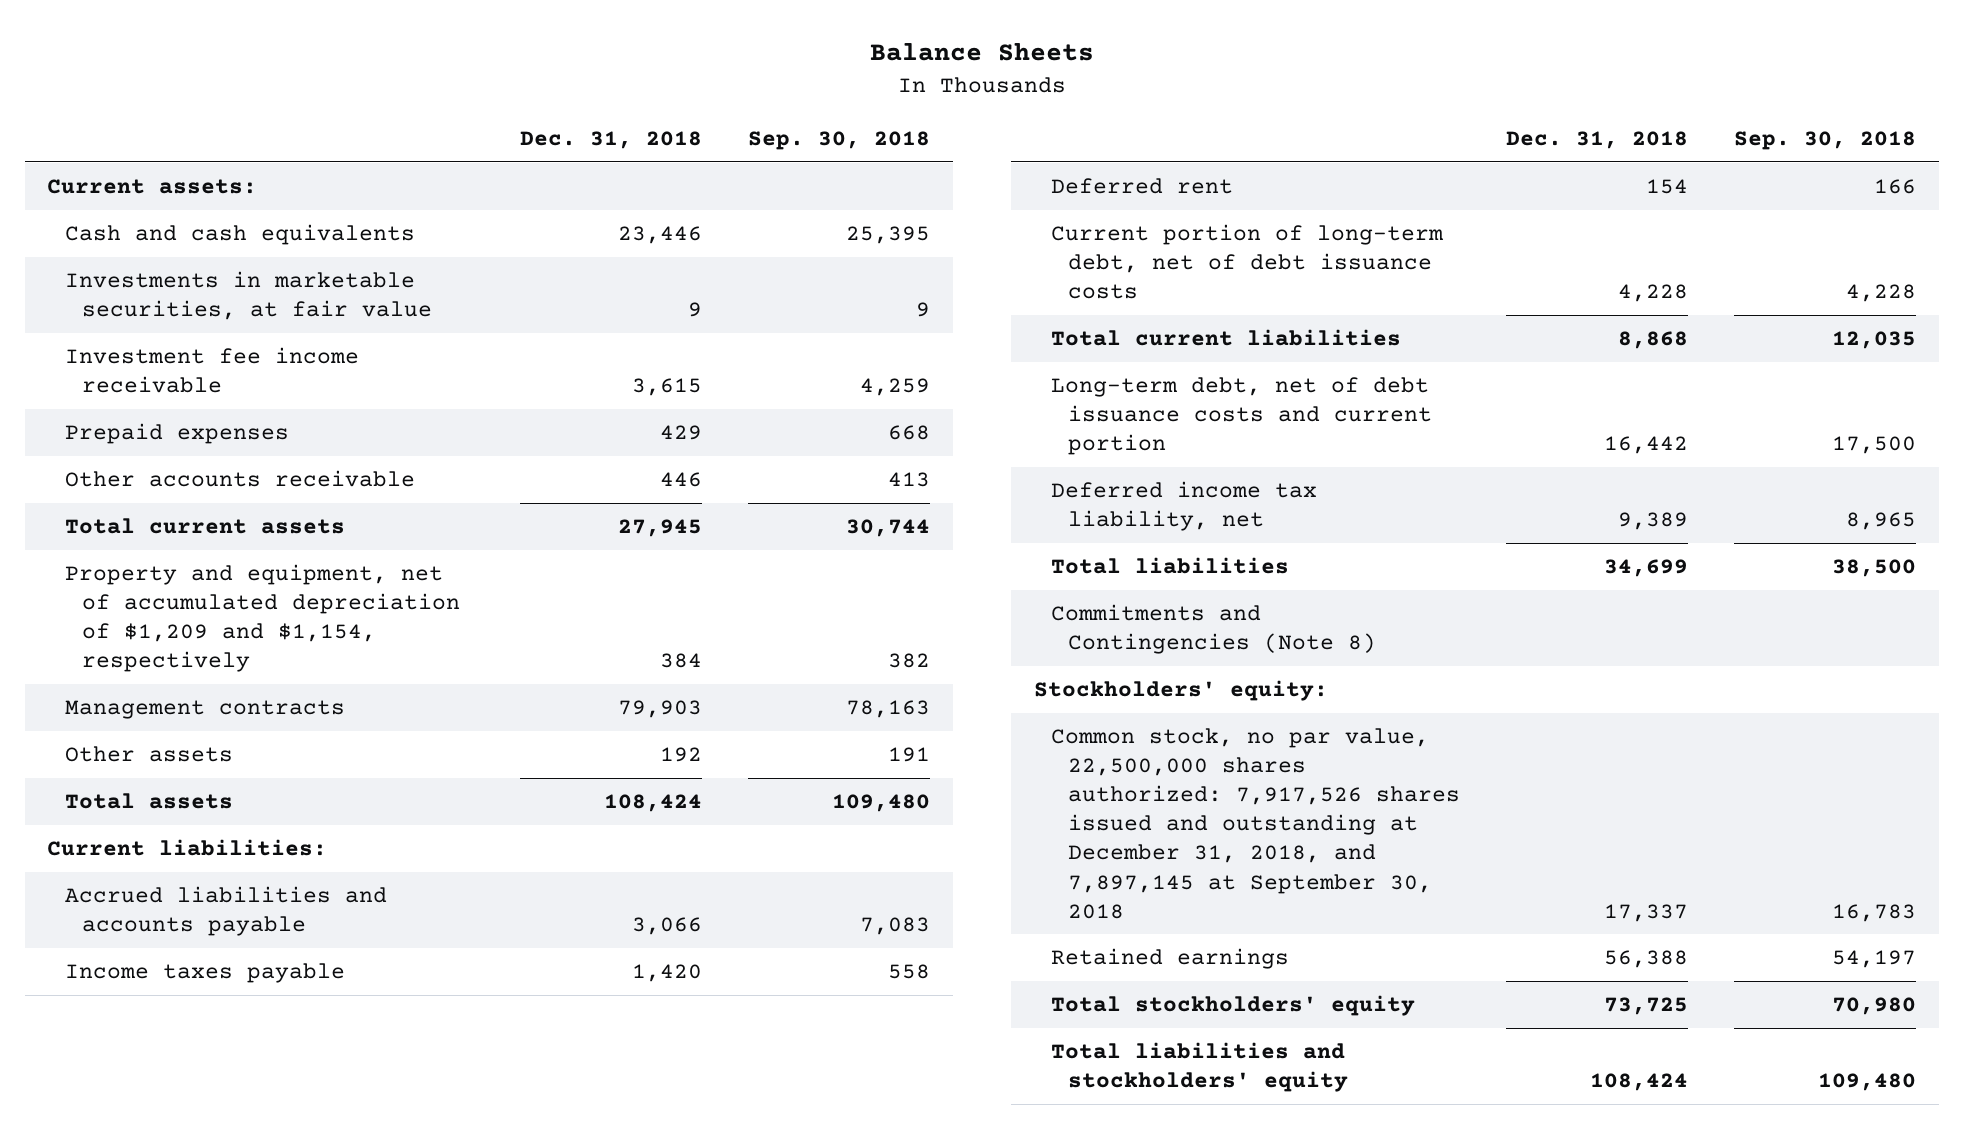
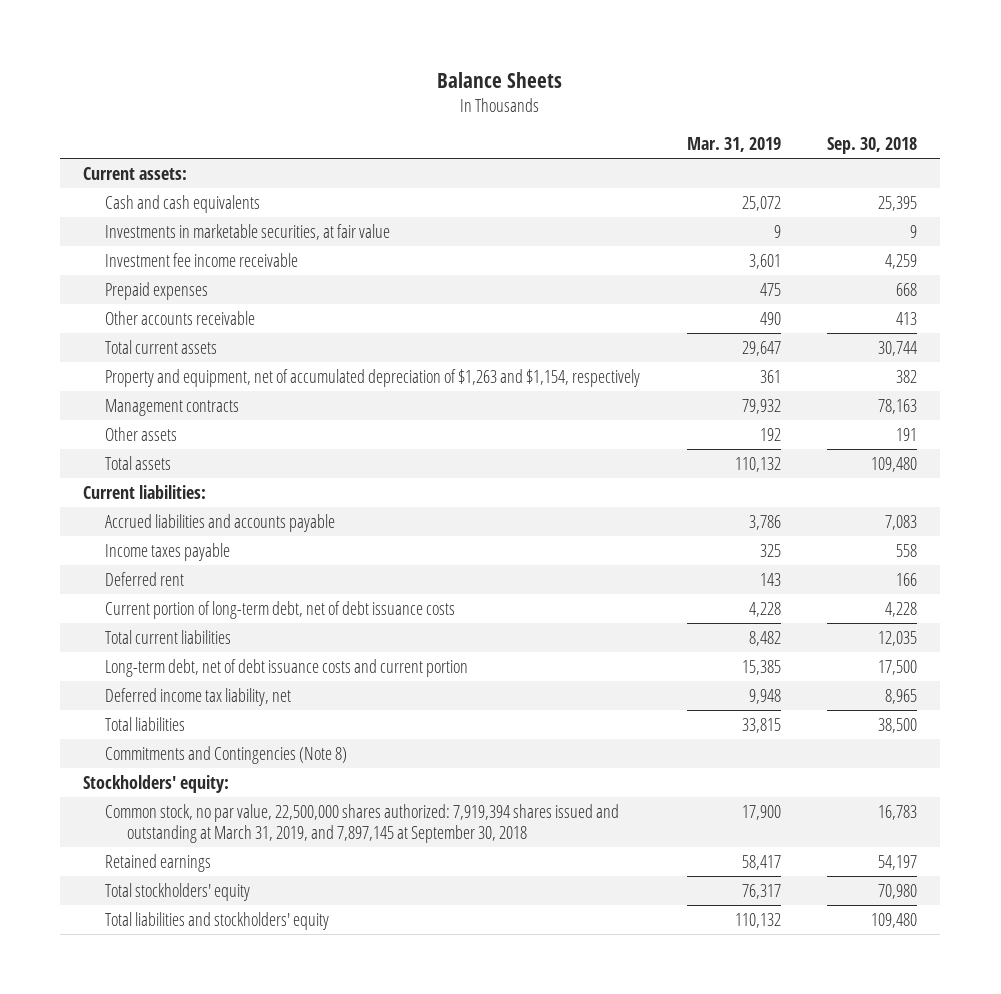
- | Dec. 31, 2018 | Sep. 30, 2018
+ | Mar. 31, 2019 | Sep. 30, 2018
- Property and equipment, net of accumulated depreciation of $1,209 and $1,154, respectively | 384 | 382
+ Property and equipment, net of accumulated depreciation of $1,263 and $1,154, respectively | 361 | 382
- Common stock, no par value, 22,500,000 shares authorized: 7,917,526 shares issued and outstanding at December 31, 2018, and 7,897,145 at September 30, 2018 | 17,337 | 16,783
+ Common stock, no par value, 22,500,000 shares authorized: 7,919,394 shares issued and outstanding at March 31, 2019, and 7,897,145 at September 30, 2018 | 17,900 | 16,783

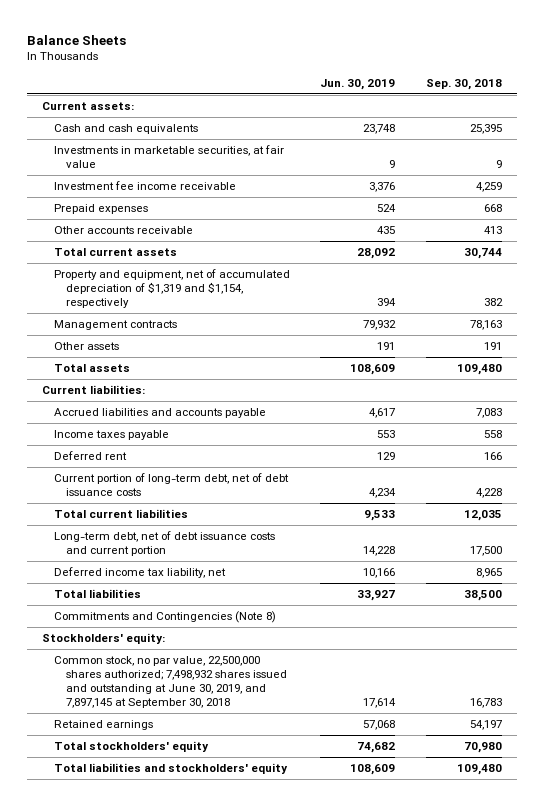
- | Mar. 31, 2019 | Sep. 30, 2018
+ | Jun. 30, 2019 | Sep. 30, 2018
- Property and equipment, net of accumulated depreciation of $1,263 and $1,154, respectively | 361 | 382
+ Property and equipment, net of accumulated depreciation of $1,319 and $1,154, respectively | 394 | 382
- Common stock, no par value, 22,500,000 shares authorized: 7,919,394 shares issued and outstanding at March 31, 2019, and 7,897,145 at September 30, 2018 | 17,900 | 16,783
+ Common stock, no par value, 22,500,000 shares authorized; 7,498,932 shares issued and outstanding at June 30, 2019, and 7,897,145 at September 30, 2018 | 17,614 | 16,783

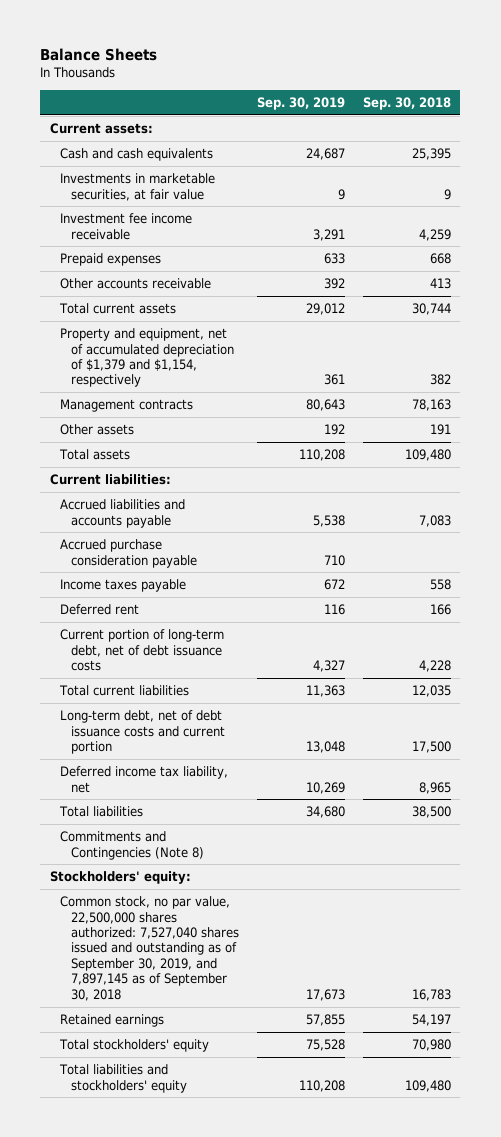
- | Jun. 30, 2019 | Sep. 30, 2018
+ | Sep. 30, 2019 | Sep. 30, 2018
- Property and equipment, net of accumulated depreciation of $1,319 and $1,154, respectively | 394 | 382
+ Property and equipment, net of accumulated depreciation of $1,379 and $1,154, respectively | 361 | 382
+ Accrued purchase consideration payable | 710 |
- Common stock, no par value, 22,500,000 shares authorized; 7,498,932 shares issued and outstanding at June 30, 2019, and 7,897,145 at September 30, 2018 | 17,614 | 16,783
+ Common stock, no par value, 22,500,000 shares authorized: 7,527,040 shares issued and outstanding as of September 30, 2019, and 7,897,145 as of September 30, 2018 | 17,673 | 16,783

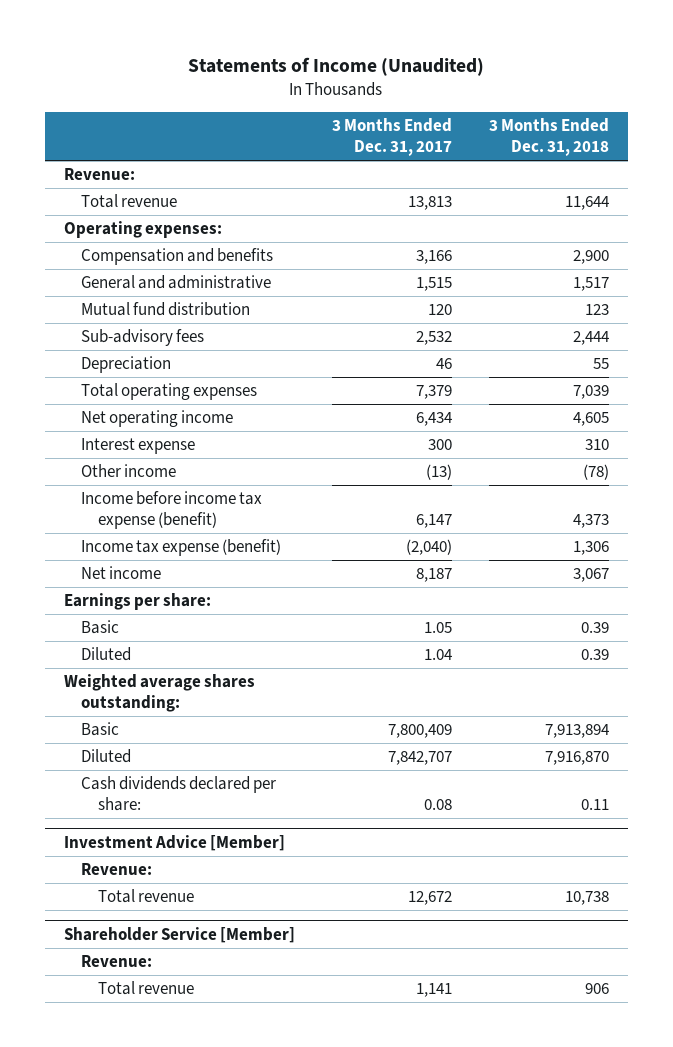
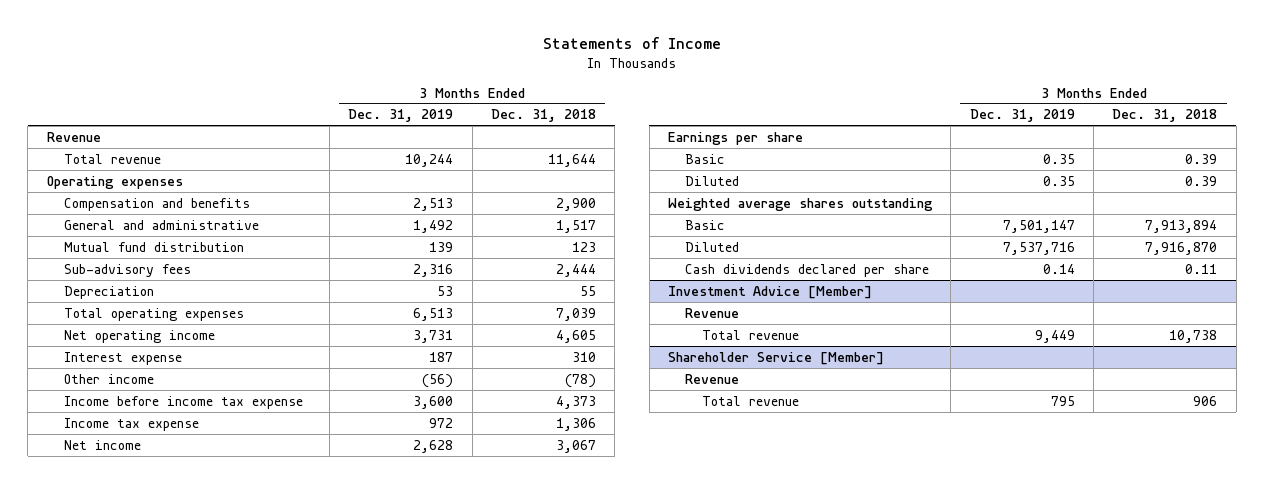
- Statements of Income (Unaudited)
+ Statements of Income
- | 3 Months Ended Dec. 31, 2017 | 3 Months Ended Dec. 31, 2018
+ | 3 Months Ended Dec. 31, 2019 | 3 Months Ended Dec. 31, 2018
- Revenue:
+ Revenue
- Operating expenses:
+ Operating expenses
- Income before income tax expense (benefit) | 6,147 | 4,373
- Income tax expense (benefit) | (2,040) | 1,306
+ Income before income tax expense | 3,600 | 4,373
+ Income tax expense | 972 | 1,306
- Earnings per share:
+ Earnings per share
- Weighted average shares outstanding:
+ Weighted average shares outstanding
- Cash dividends declared per share: | 0.08 | 0.11
+ Cash dividends declared per share | 0.14 | 0.11
@ Investment Advice [Member]
- Revenue:
+ Revenue
@ Shareholder Service [Member]
- Revenue:
+ Revenue

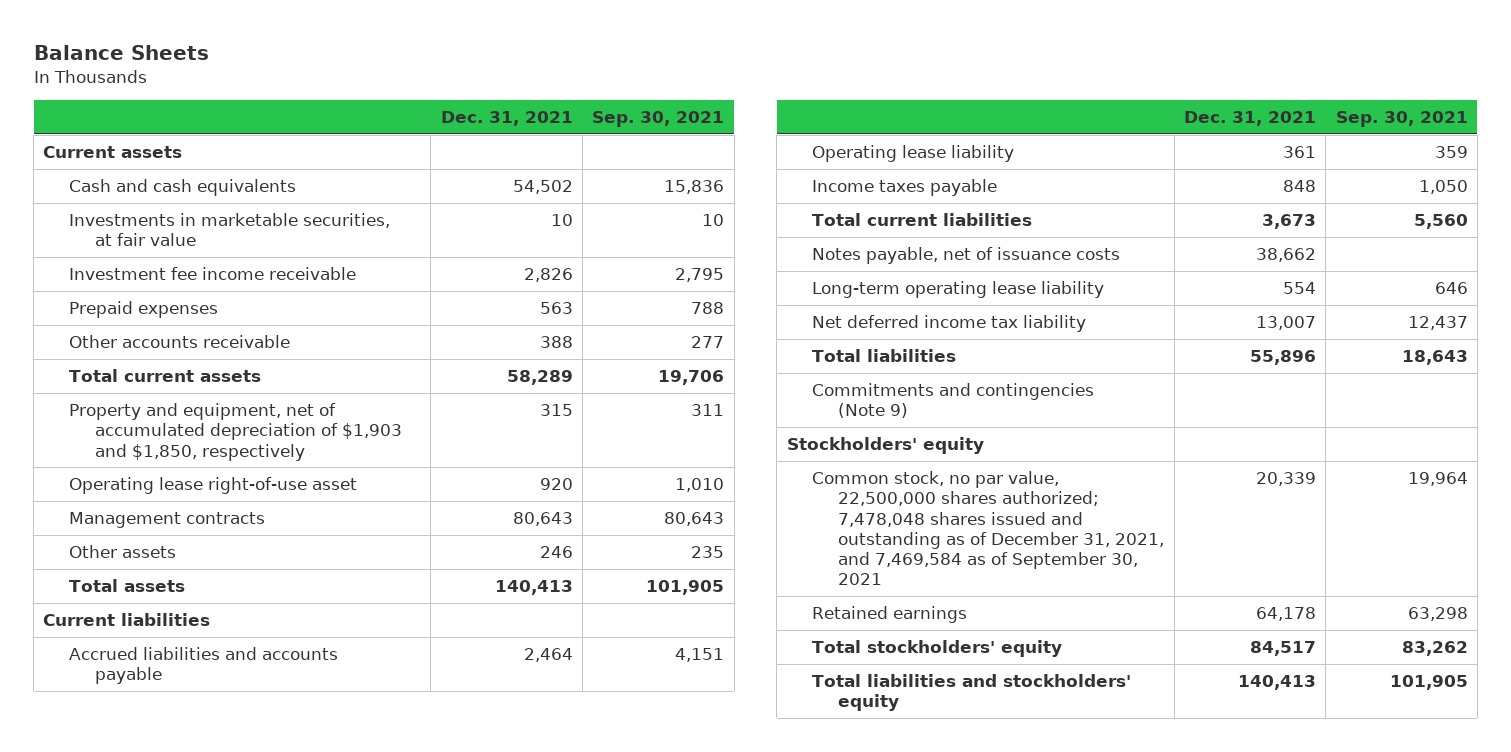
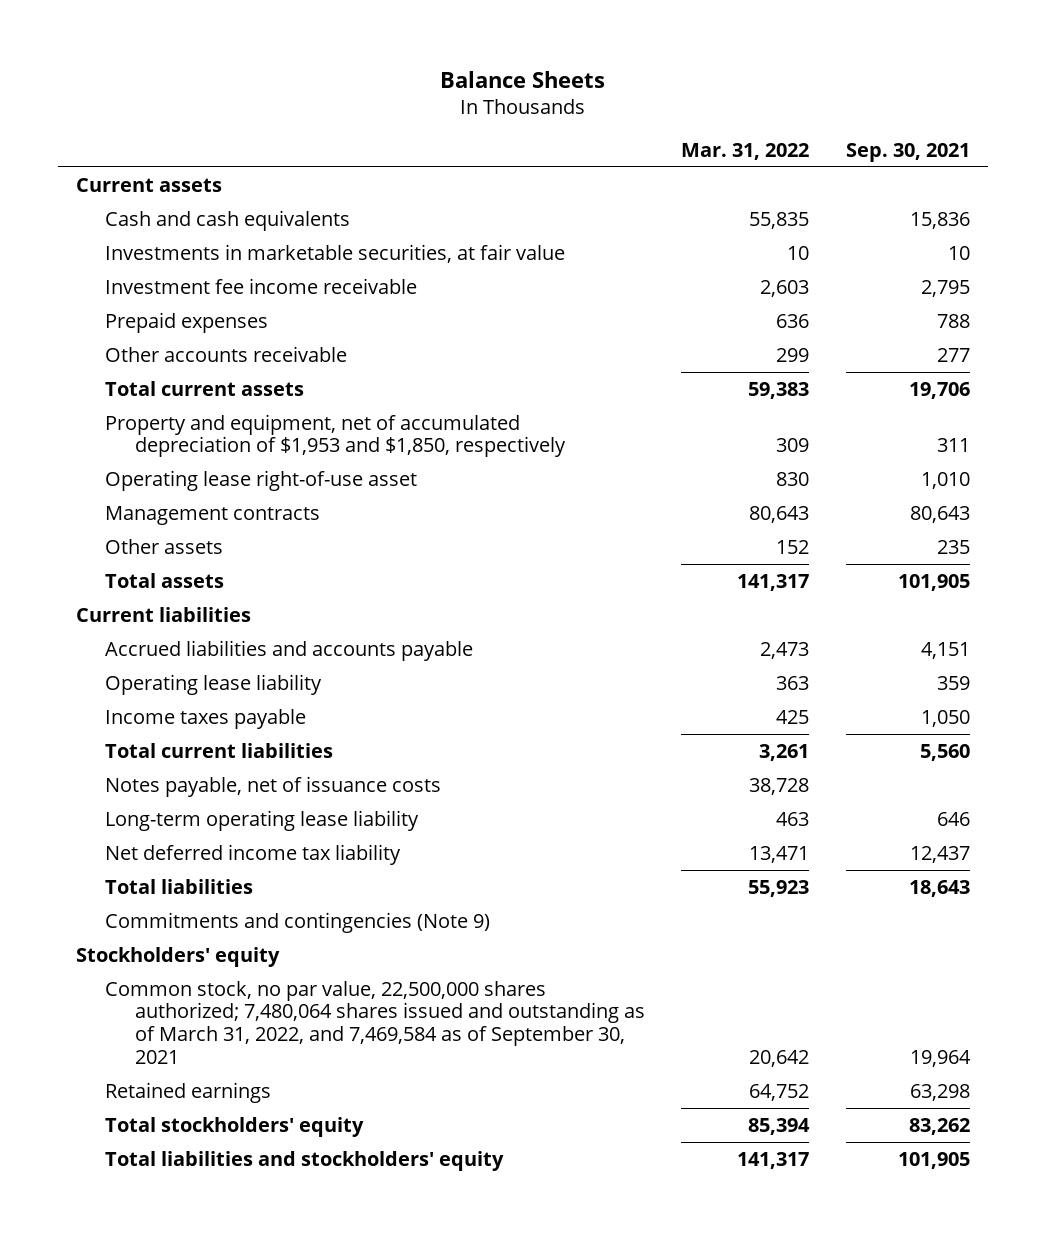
- | Dec. 31, 2021 | Sep. 30, 2021
+ | Mar. 31, 2022 | Sep. 30, 2021
- Property and equipment, net of accumulated depreciation of $1,903 and $1,850, respectively | 315 | 311
+ Property and equipment, net of accumulated depreciation of $1,953 and $1,850, respectively | 309 | 311
- Common stock, no par value, 22,500,000 shares authorized; 7,478,048 shares issued and outstanding as of December 31, 2021, and 7,469,584 as of September 30, 2021 | 20,339 | 19,964
+ Common stock, no par value, 22,500,000 shares authorized; 7,480,064 shares issued and outstanding as of March 31, 2022, and 7,469,584 as of September 30, 2021 | 20,642 | 19,964

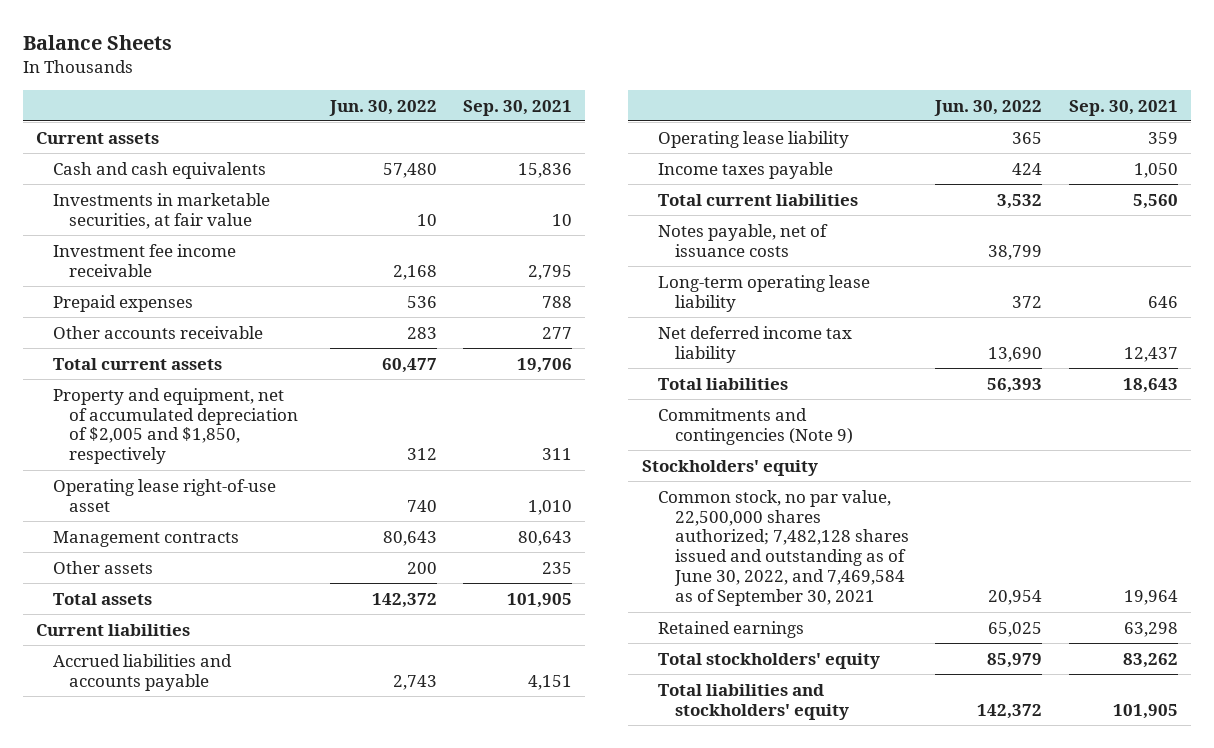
- | Mar. 31, 2022 | Sep. 30, 2021
+ | Jun. 30, 2022 | Sep. 30, 2021
- Property and equipment, net of accumulated depreciation of $1,953 and $1,850, respectively | 309 | 311
+ Property and equipment, net of accumulated depreciation of $2,005 and $1,850, respectively | 312 | 311
- Common stock, no par value, 22,500,000 shares authorized; 7,480,064 shares issued and outstanding as of March 31, 2022, and 7,469,584 as of September 30, 2021 | 20,642 | 19,964
+ Common stock, no par value, 22,500,000 shares authorized; 7,482,128 shares issued and outstanding as of June 30, 2022, and 7,469,584 as of September 30, 2021 | 20,954 | 19,964

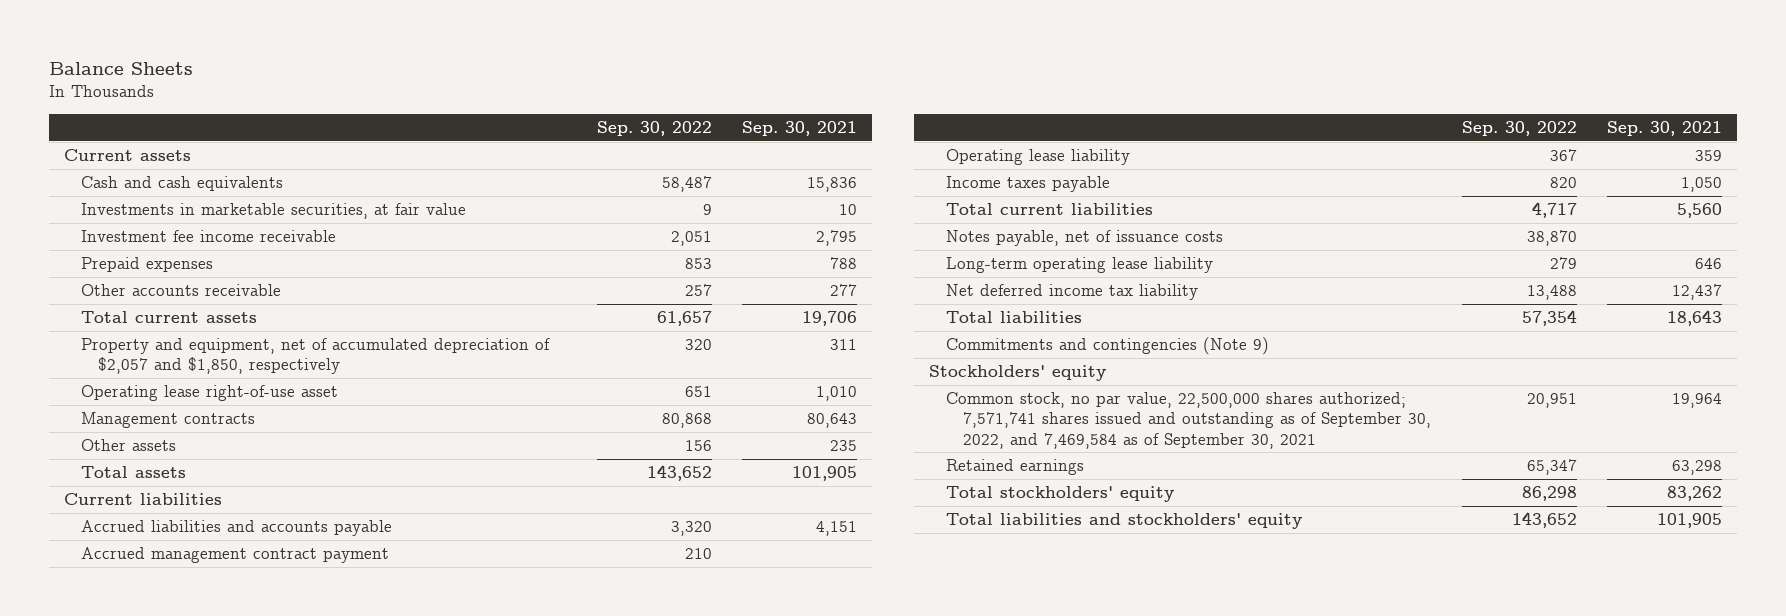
- | Jun. 30, 2022 | Sep. 30, 2021
+ | Sep. 30, 2022 | Sep. 30, 2021
- Property and equipment, net of accumulated depreciation of $2,005 and $1,850, respectively | 312 | 311
+ Property and equipment, net of accumulated depreciation of $2,057 and $1,850, respectively | 320 | 311
+ Accrued management contract payment | 210 |
- Common stock, no par value, 22,500,000 shares authorized; 7,482,128 shares issued and outstanding as of June 30, 2022, and 7,469,584 as of September 30, 2021 | 20,954 | 19,964
+ Common stock, no par value, 22,500,000 shares authorized; 7,571,741 shares issued and outstanding as of September 30, 2022, and 7,469,584 as of September 30, 2021 | 20,951 | 19,964

